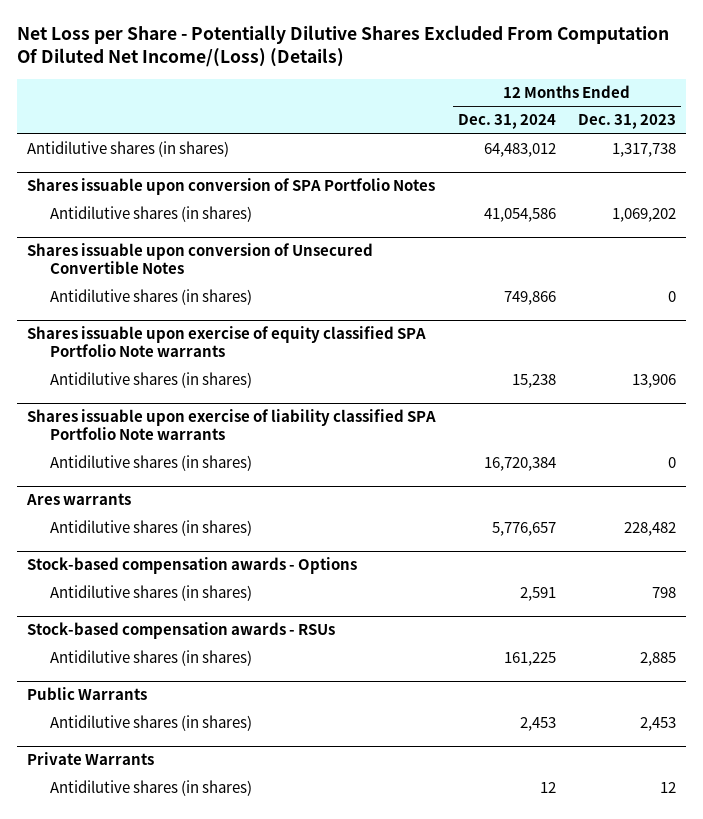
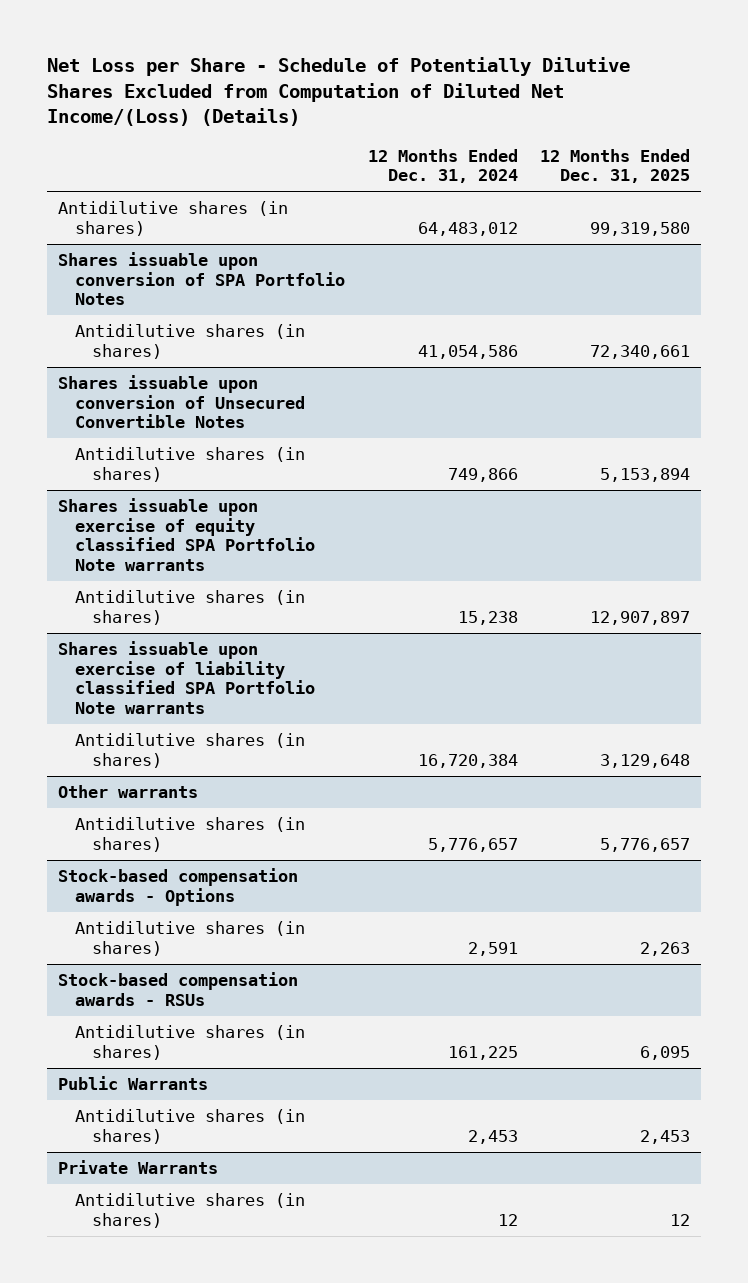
- Net Loss per Share - Potentially Dilutive Shares Excluded From Computation Of Diluted Net Income/(Loss) (Details)
+ Net Loss per Share - Schedule of Potentially Dilutive Shares Excluded from Computation of Diluted Net Income/(Loss) (Details)
- | 12 Months Ended Dec. 31, 2024 | 12 Months Ended Dec. 31, 2023
+ | 12 Months Ended Dec. 31, 2024 | 12 Months Ended Dec. 31, 2025
- Ares warrants
+ Other warrants

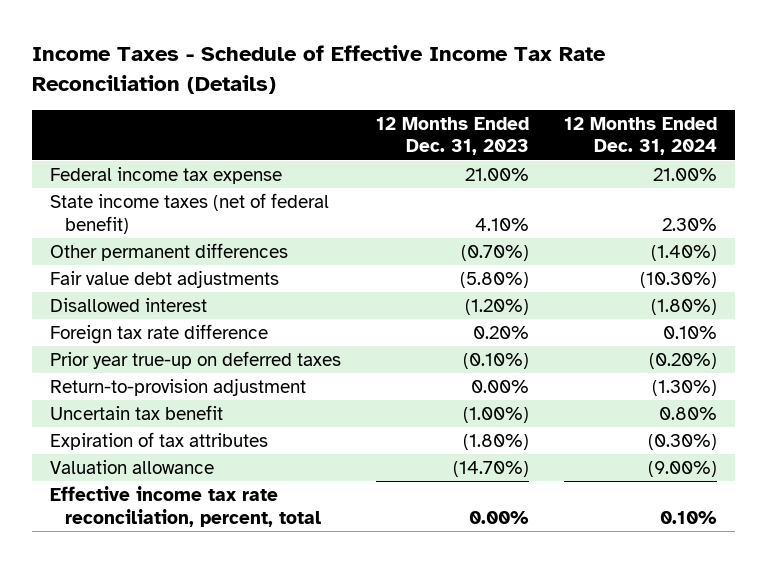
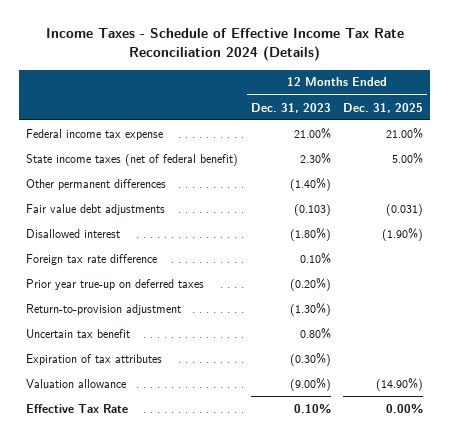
- Income Taxes - Schedule of Effective Income Tax Rate Reconciliation (Details)
+ Income Taxes - Schedule of Effective Income Tax Rate Reconciliation 2024 (Details)
- | 12 Months Ended Dec. 31, 2023 | 12 Months Ended Dec. 31, 2024
+ | 12 Months Ended Dec. 31, 2023 | 12 Months Ended Dec. 31, 2025
- State income taxes (net of federal benefit) | 4.10% | 2.30%
- Other permanent differences | (0.70%) | (1.40%)
- Fair value debt adjustments | (5.80%) | (10.30%)
- Disallowed interest | (1.20%) | (1.80%)
- Foreign tax rate difference | 0.20% | 0.10%
- Prior year true-up on deferred taxes | (0.10%) | (0.20%)
- Return-to-provision adjustment | 0.00% | (1.30%)
- Uncertain tax benefit | (1.00%) | 0.80%
- Expiration of tax attributes | (1.80%) | (0.30%)
- Valuation allowance | (14.70%) | (9.00%)
- Effective income tax rate reconciliation, percent, total | 0.00% | 0.10%
+ State income taxes (net of federal benefit) | 2.30% | 5.00%
+ Other permanent differences | (1.40%) |
+ Fair value debt adjustments | (0.103) | (0.031)
+ Disallowed interest | (1.80%) | (1.90%)
+ Foreign tax rate difference | 0.10% |
+ Prior year true-up on deferred taxes | (0.20%) |
+ Return-to-provision adjustment | (1.30%) |
+ Uncertain tax benefit | 0.80% |
+ Expiration of tax attributes | (0.30%) |
+ Valuation allowance | (9.00%) | (14.90%)
+ Effective Tax Rate | 0.10% | 0.00%

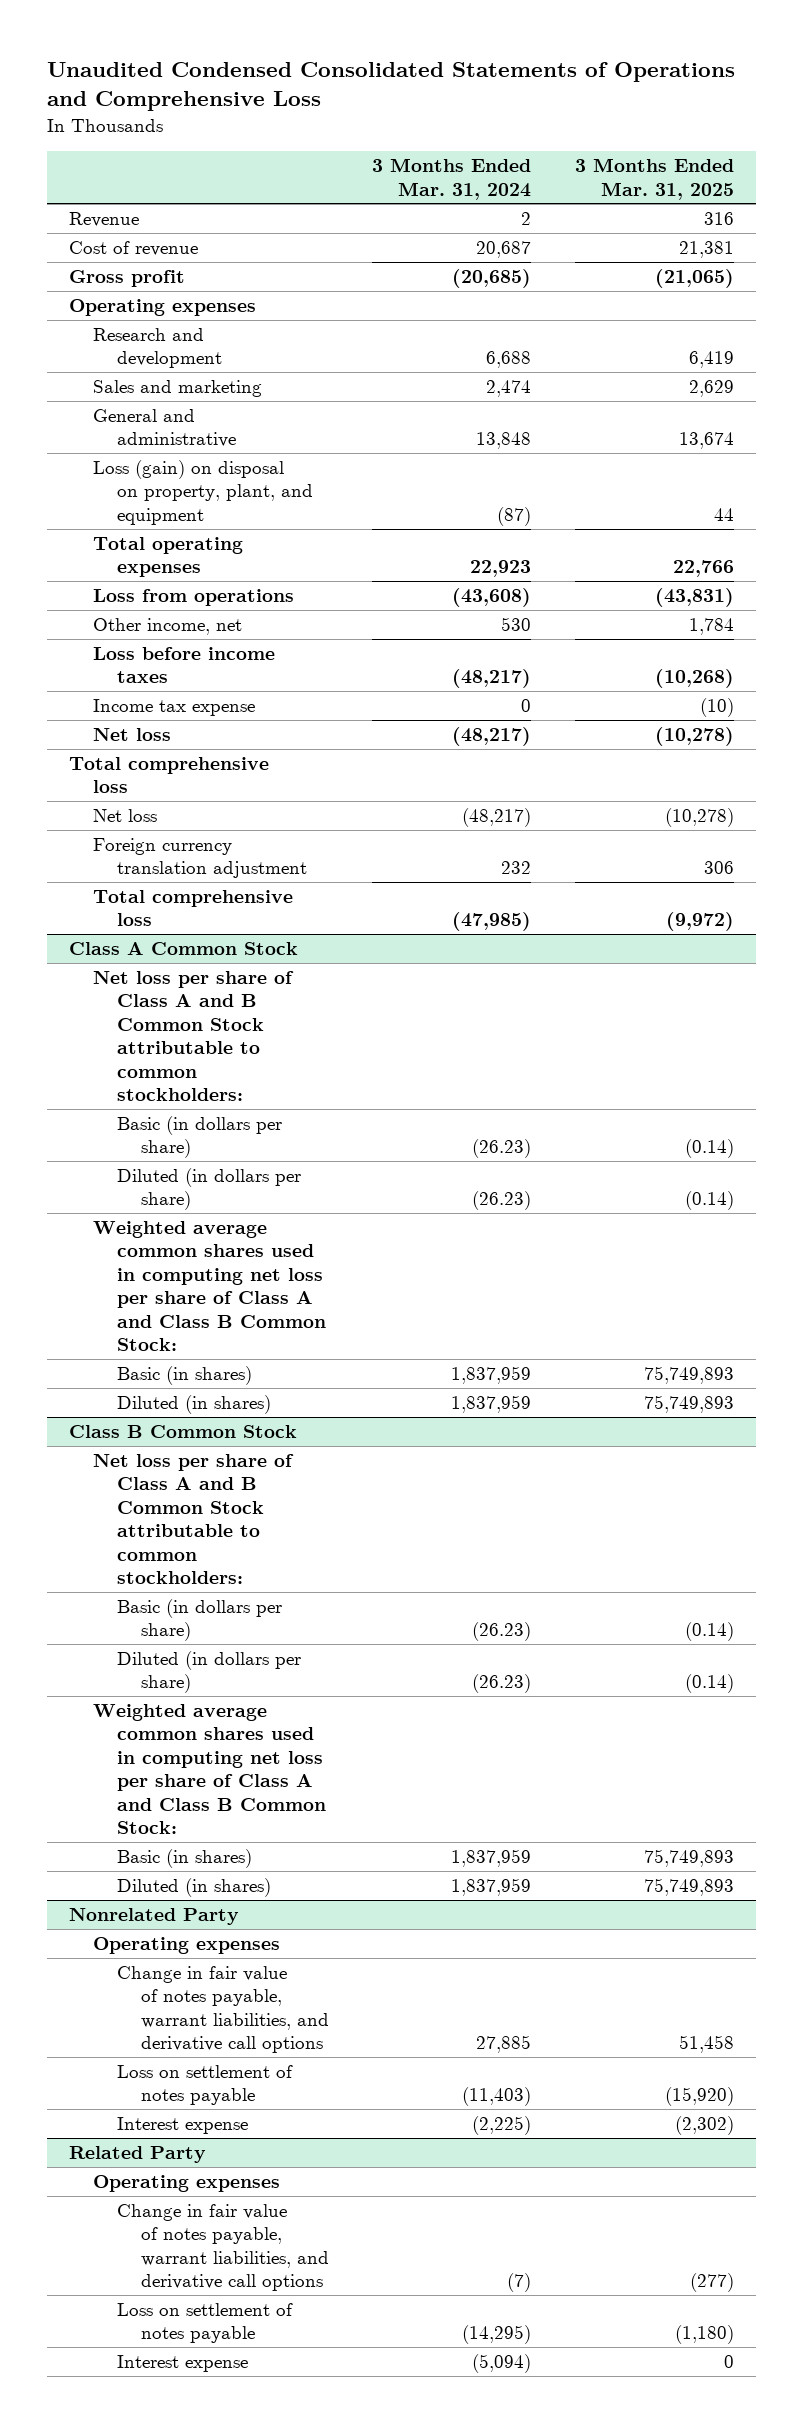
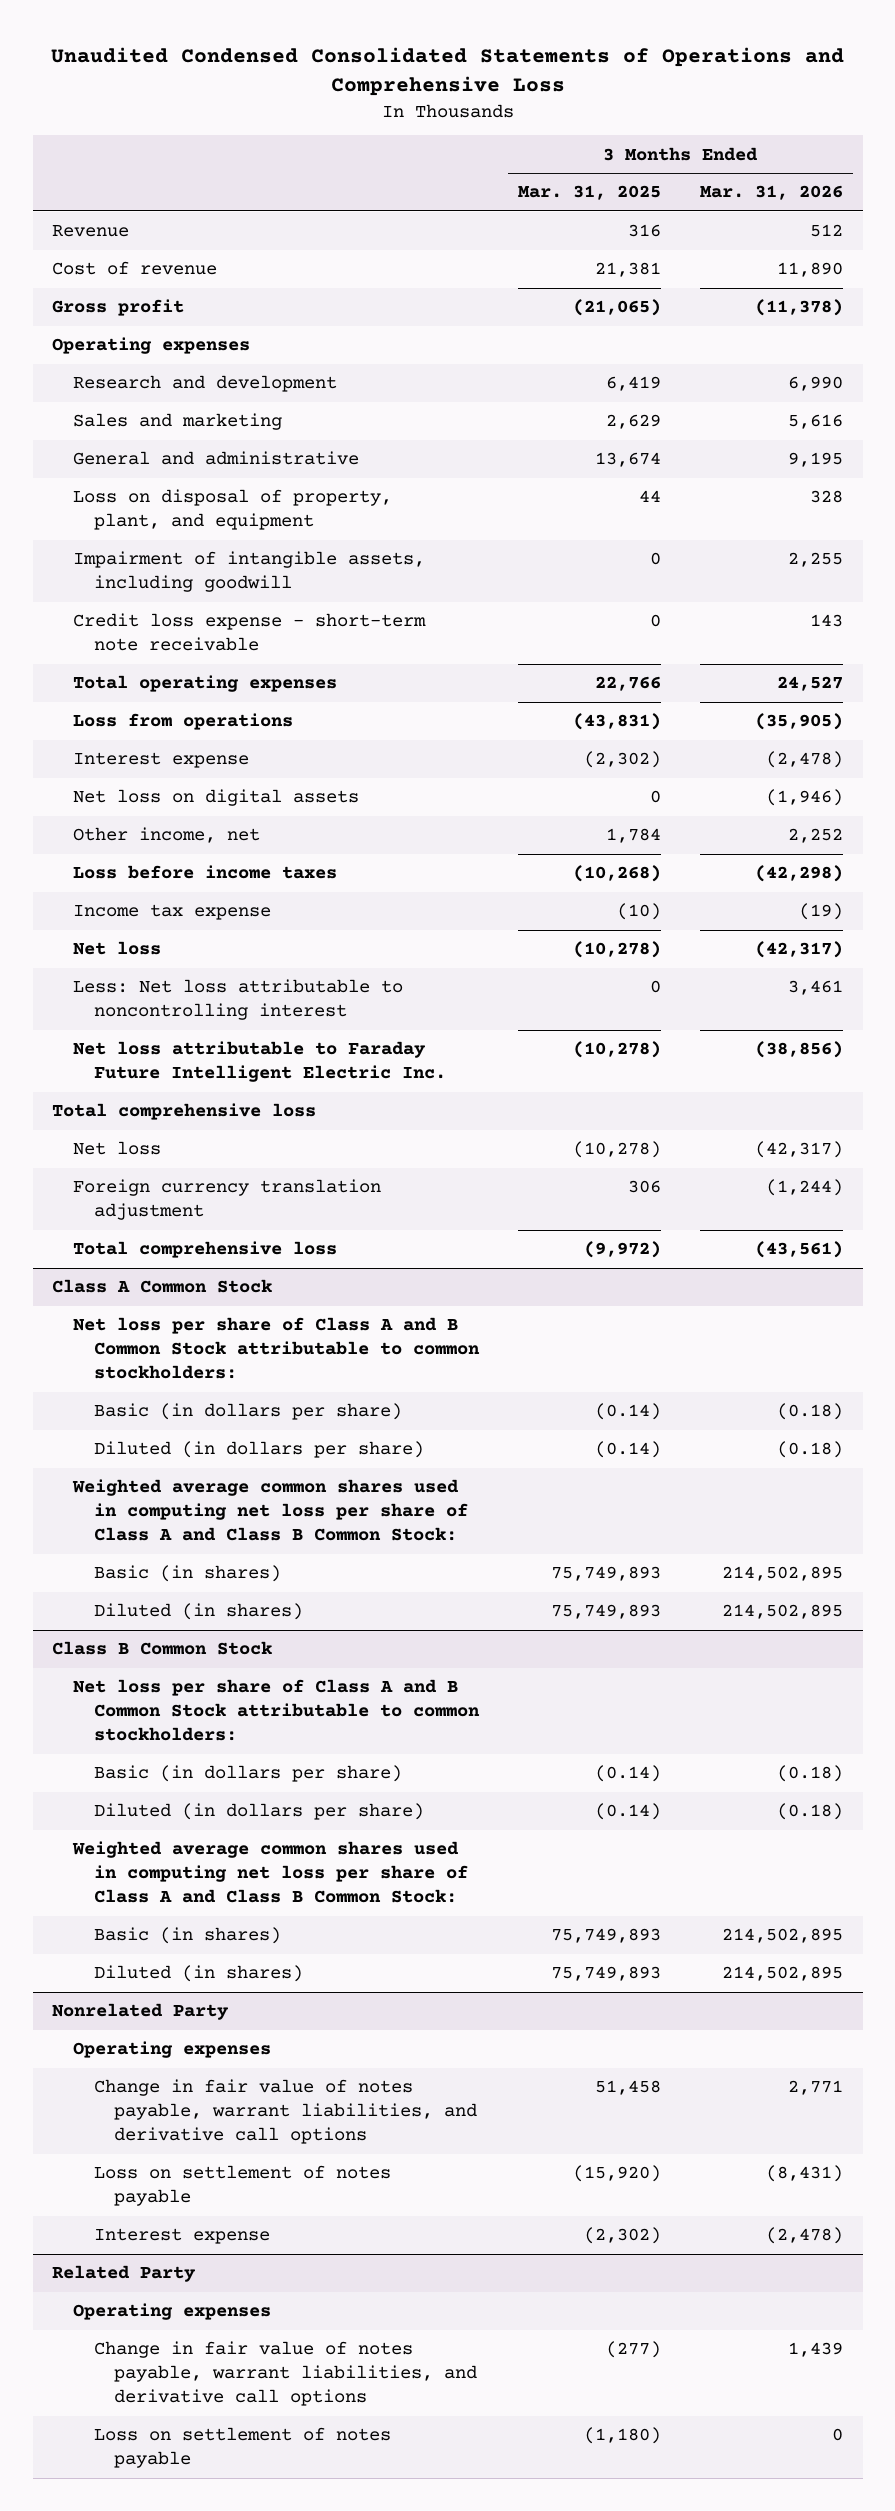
- | 3 Months Ended Mar. 31, 2024 | 3 Months Ended Mar. 31, 2025
+ | 3 Months Ended Mar. 31, 2025 | 3 Months Ended Mar. 31, 2026
- Loss (gain) on disposal on property, plant, and equipment | (87) | 44
+ Loss on disposal of property, plant, and equipment | 44 | 328
+ Impairment of intangible assets, including goodwill | 0 | 2,255
+ Credit loss expense - short-term note receivable | 0 | 143
+ Interest expense | (2,302) | (2,478)
+ Net loss on digital assets | 0 | (1,946)
+ Less: Net loss attributable to noncontrolling interest | 0 | 3,461
+ Net loss attributable to Faraday Future Intelligent Electric Inc. | (10,278) | (38,856)
@ Related Party
- Interest expense | (5,094) | 0

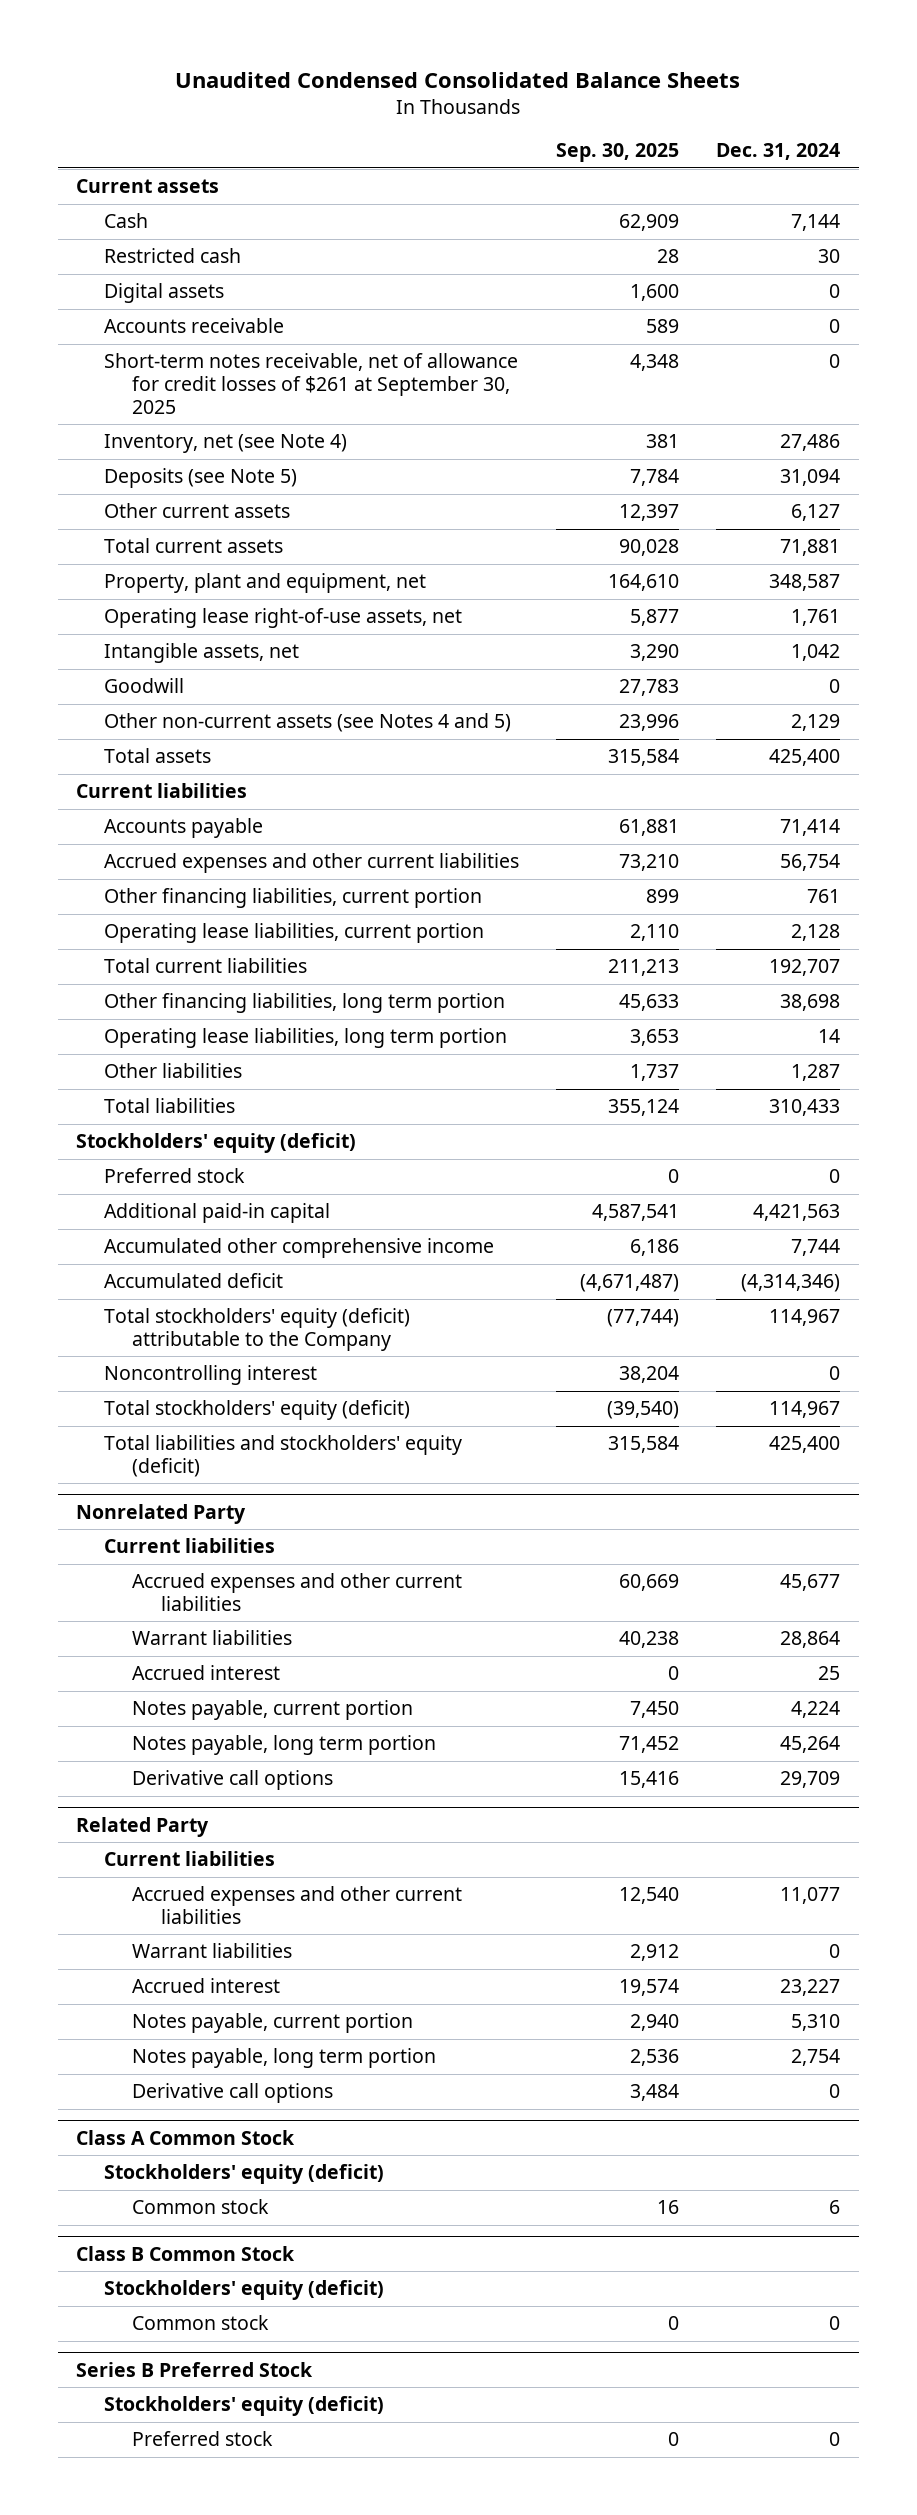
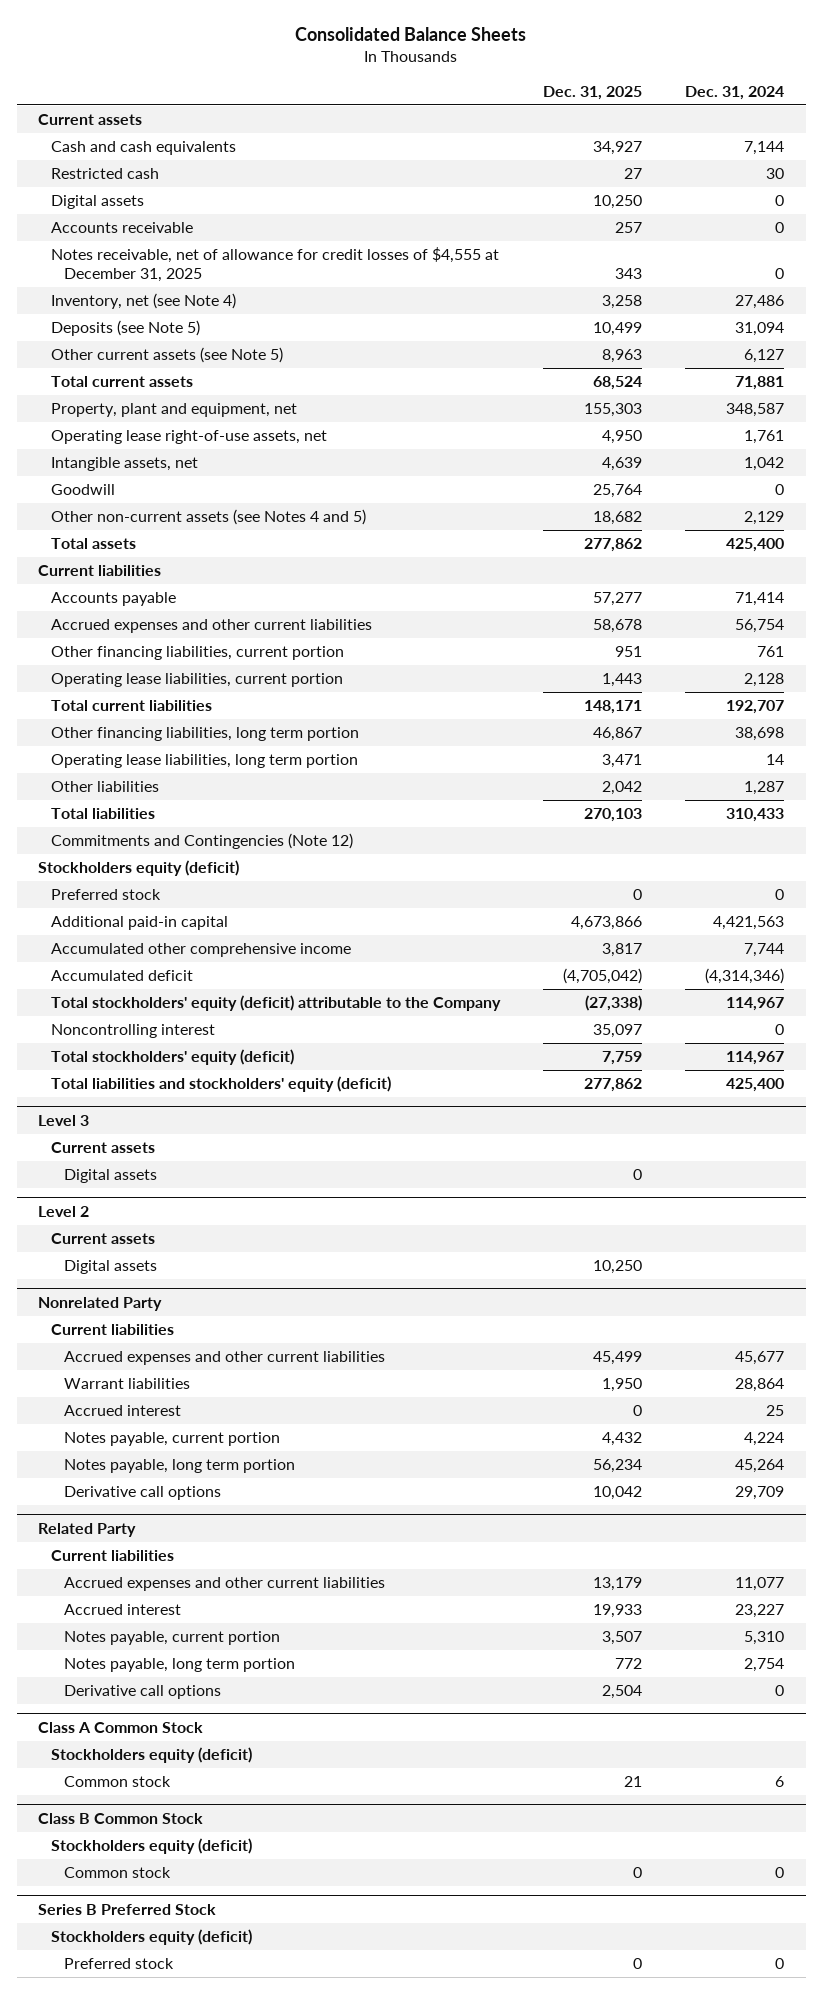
- Unaudited Condensed Consolidated Balance Sheets
+ Consolidated Balance Sheets
- | Sep. 30, 2025 | Dec. 31, 2024
+ | Dec. 31, 2025 | Dec. 31, 2024
- Cash | 62,909 | 7,144
+ Cash and cash equivalents | 34,927 | 7,144
- Short-term notes receivable, net of allowance for credit losses of $261 at September 30, 2025 | 4,348 | 0
+ Notes receivable, net of allowance for credit losses of $4,555 at December 31, 2025 | 343 | 0
- Other current assets | 12,397 | 6,127
+ Other current assets (see Note 5) | 8,963 | 6,127
- Stockholders' equity (deficit)
+ Commitments and Contingencies (Note 12)
+ Stockholders equity (deficit)
+ Level 3
+ Current assets
+ Digital assets | 0 |
+ Level 2
+ Current assets
+ Digital assets | 10,250 |
@ Related Party
- Warrant liabilities | 2,912 | 0
@ Class A Common Stock
- Stockholders' equity (deficit)
+ Stockholders equity (deficit)
@ Class B Common Stock
- Stockholders' equity (deficit)
+ Stockholders equity (deficit)
@ Series B Preferred Stock
- Stockholders' equity (deficit)
+ Stockholders equity (deficit)

